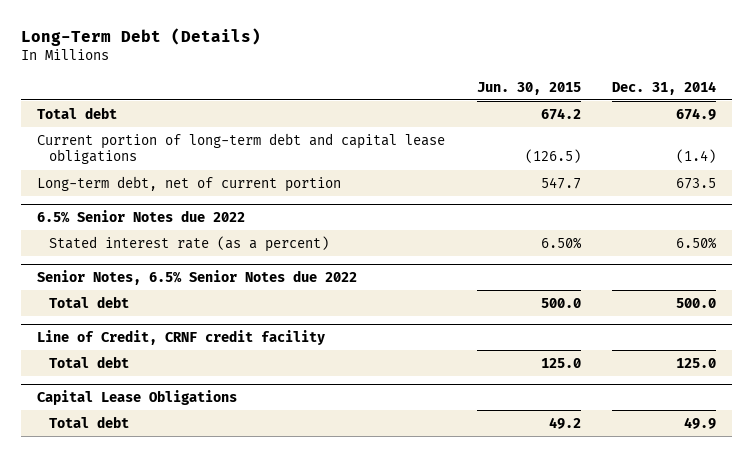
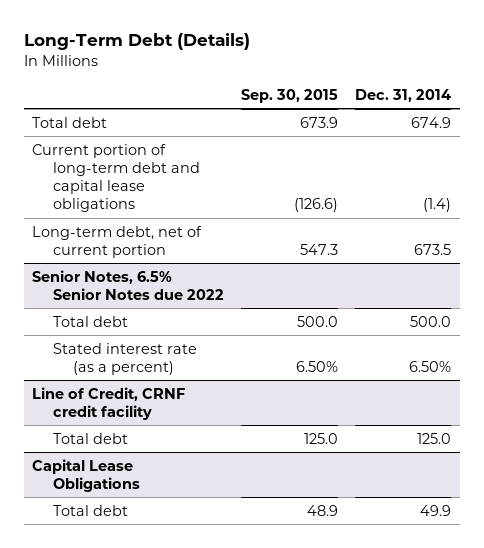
- | Jun. 30, 2015 | Dec. 31, 2014
+ | Sep. 30, 2015 | Dec. 31, 2014
- 6.5% Senior Notes due 2022
- Stated interest rate (as a percent) | 6.50% | 6.50%
@ Senior Notes, 6.5% Senior Notes due 2022
+ Stated interest rate (as a percent) | 6.50% | 6.50%

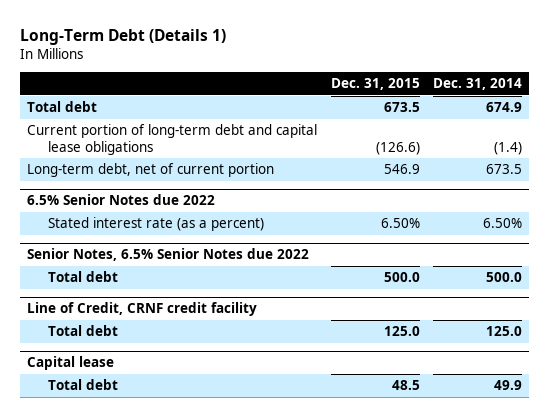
- Long-Term Debt (Details)
+ Long-Term Debt (Details 1)
- | Sep. 30, 2015 | Dec. 31, 2014
+ | Dec. 31, 2015 | Dec. 31, 2014
+ 6.5% Senior Notes due 2022
+ Stated interest rate (as a percent) | 6.50% | 6.50%
@ Senior Notes, 6.5% Senior Notes due 2022
- Stated interest rate (as a percent) | 6.50% | 6.50%
- Capital Lease Obligations
+ Capital lease

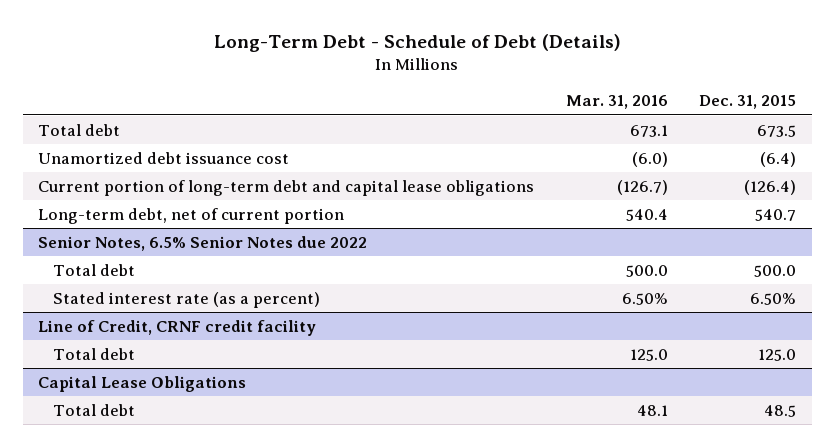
- Long-Term Debt (Details 1)
+ Long-Term Debt - Schedule of Debt (Details)
- | Dec. 31, 2015 | Dec. 31, 2014
+ | Mar. 31, 2016 | Dec. 31, 2015
- Current portion of long-term debt and capital lease obligations | (126.6) | (1.4)
- Long-term debt, net of current portion | 546.9 | 673.5
- 6.5% Senior Notes due 2022
- Stated interest rate (as a percent) | 6.50% | 6.50%
+ Unamortized debt issuance cost | (6.0) | (6.4)
+ Current portion of long-term debt and capital lease obligations | (126.7) | (126.4)
+ Long-term debt, net of current portion | 540.4 | 540.7
@ Senior Notes, 6.5% Senior Notes due 2022
+ Stated interest rate (as a percent) | 6.50% | 6.50%
- Capital lease
+ Capital Lease Obligations

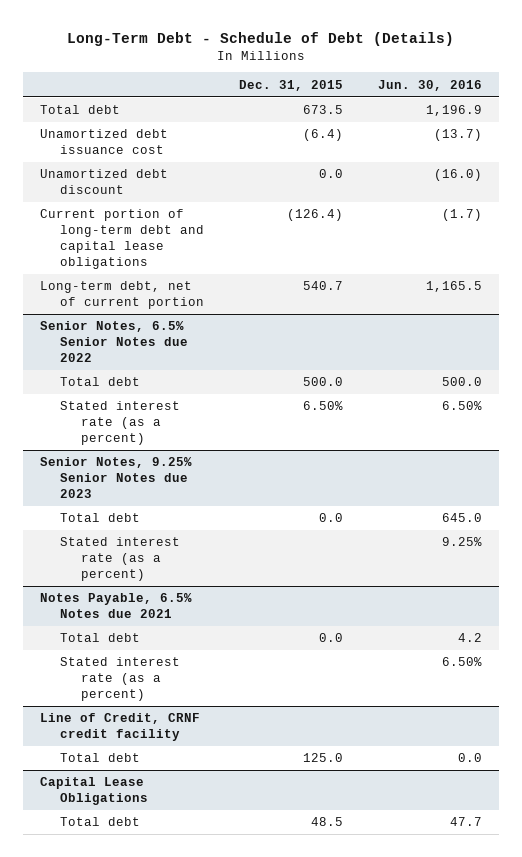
- | Mar. 31, 2016 | Dec. 31, 2015
+ | Dec. 31, 2015 | Jun. 30, 2016
+ Unamortized debt discount | 0.0 | (16.0)
+ Senior Notes, 9.25% Senior Notes due 2023
+ Total debt | 0.0 | 645.0
+ Stated interest rate (as a percent) | | 9.25%
+ Notes Payable, 6.5% Notes due 2021
+ Total debt | 0.0 | 4.2
+ Stated interest rate (as a percent) | | 6.50%

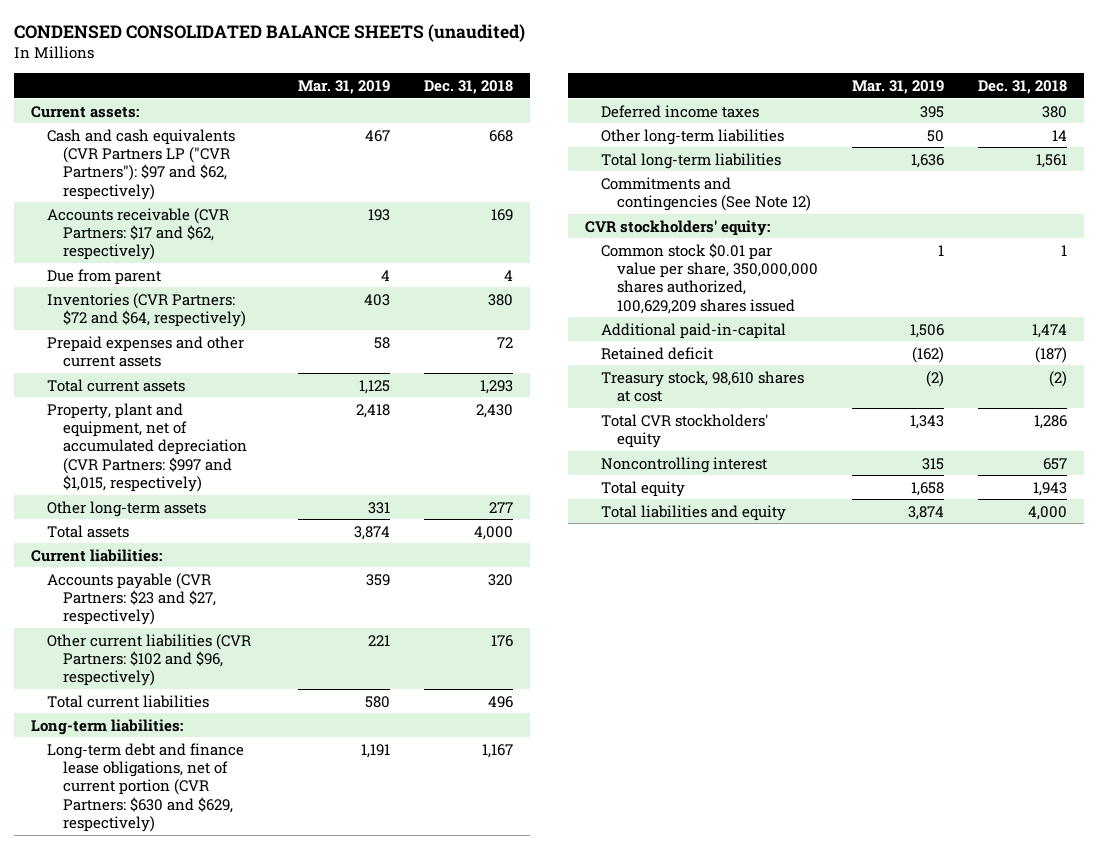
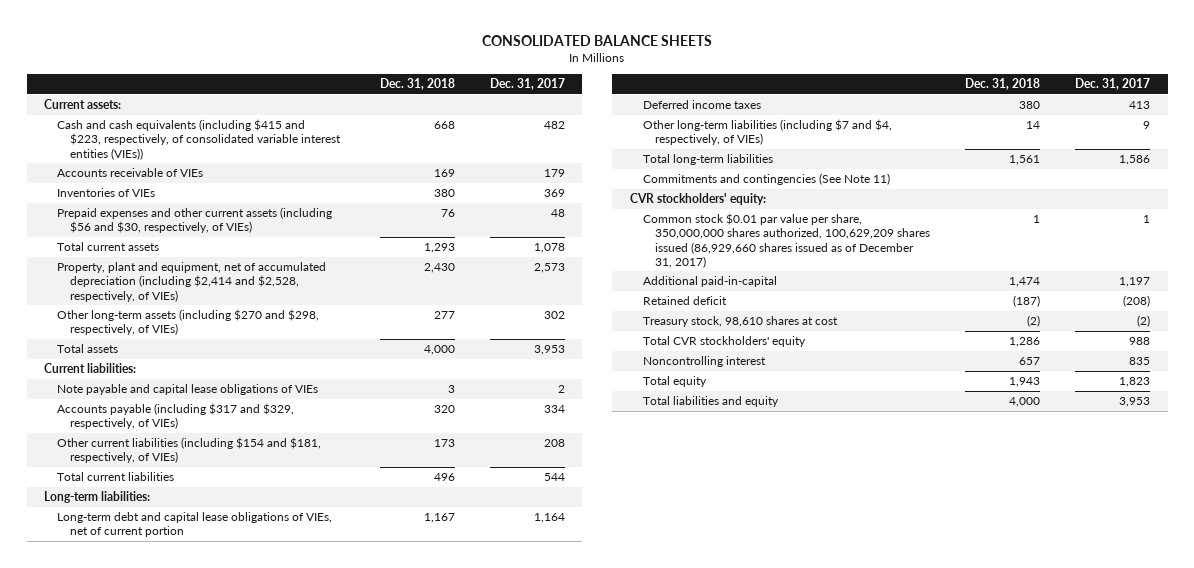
- CONDENSED CONSOLIDATED BALANCE SHEETS (unaudited)
+ CONSOLIDATED BALANCE SHEETS
- | Mar. 31, 2019 | Dec. 31, 2018
+ | Dec. 31, 2018 | Dec. 31, 2017
- Cash and cash equivalents (CVR Partners LP ("CVR Partners"): $97 and $62, respectively) | 467 | 668
- Accounts receivable (CVR Partners: $17 and $62, respectively) | 193 | 169
- Due from parent | 4 | 4
- Inventories (CVR Partners: $72 and $64, respectively) | 403 | 380
- Prepaid expenses and other current assets | 58 | 72
+ Cash and cash equivalents (including $415 and $223, respectively, of consolidated variable interest entities (VIEs)) | 668 | 482
+ Accounts receivable of VIEs | 169 | 179
+ Inventories of VIEs | 380 | 369
+ Prepaid expenses and other current assets (including $56 and $30, respectively, of VIEs) | 76 | 48
- Property, plant and equipment, net of accumulated depreciation (CVR Partners: $997 and $1,015, respectively) | 2,418 | 2,430
- Other long-term assets | 331 | 277
+ Property, plant and equipment, net of accumulated depreciation (including $2,414 and $2,528, respectively, of VIEs) | 2,430 | 2,573
+ Other long-term assets (including $270 and $298, respectively, of VIEs) | 277 | 302
- Accounts payable (CVR Partners: $23 and $27, respectively) | 359 | 320
- Other current liabilities (CVR Partners: $102 and $96, respectively) | 221 | 176
+ Note payable and capital lease obligations of VIEs | 3 | 2
+ Accounts payable (including $317 and $329, respectively, of VIEs) | 320 | 334
+ Other current liabilities (including $154 and $181, respectively, of VIEs) | 173 | 208
- Long-term debt and finance lease obligations, net of current portion (CVR Partners: $630 and $629, respectively) | 1,191 | 1,167
+ Long-term debt and capital lease obligations of VIEs, net of current portion | 1,167 | 1,164
- Other long-term liabilities | 50 | 14
+ Other long-term liabilities (including $7 and $4, respectively, of VIEs) | 14 | 9
- Commitments and contingencies (See Note 12)
+ Commitments and contingencies (See Note 11)
- Common stock $0.01 par value per share, 350,000,000 shares authorized, 100,629,209 shares issued | 1 | 1
+ Common stock $0.01 par value per share, 350,000,000 shares authorized, 100,629,209 shares issued (86,929,660 shares issued as of December 31, 2017) | 1 | 1

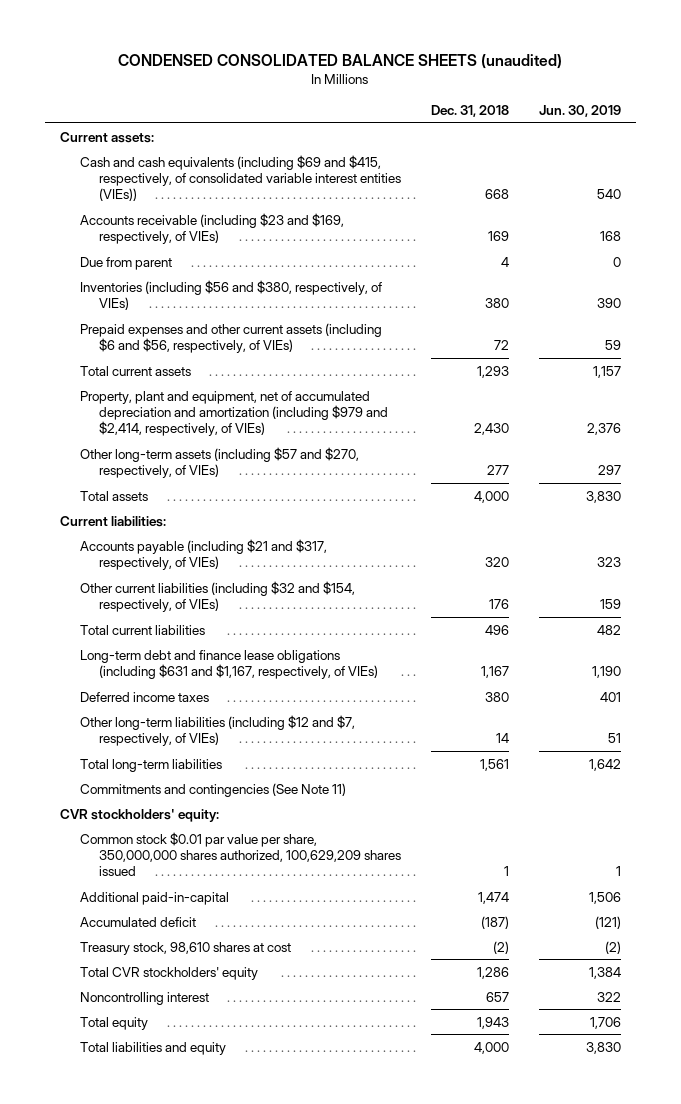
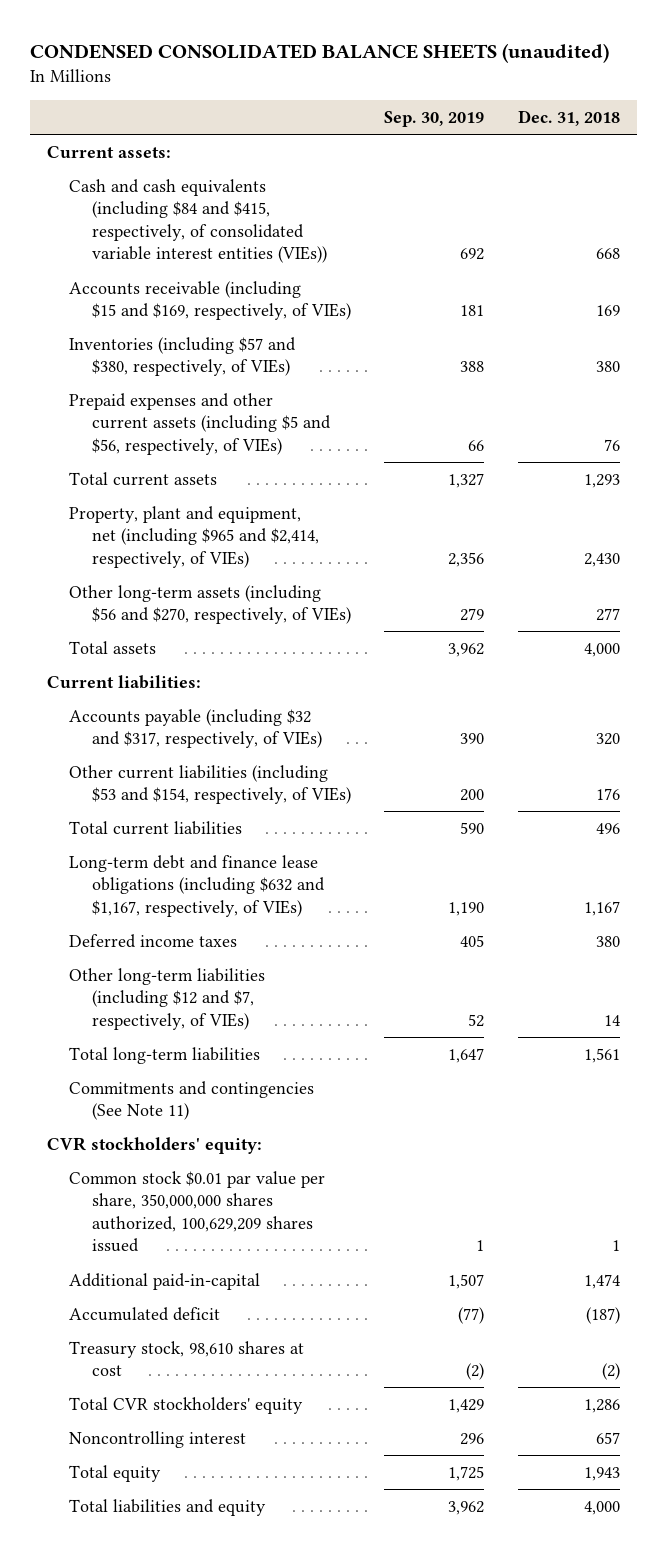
- | Dec. 31, 2018 | Jun. 30, 2019
+ | Sep. 30, 2019 | Dec. 31, 2018
- Cash and cash equivalents (including $69 and $415, respectively, of consolidated variable interest entities (VIEs)) | 668 | 540
- Accounts receivable (including $23 and $169, respectively, of VIEs) | 169 | 168
- Due from parent | 4 | 0
- Inventories (including $56 and $380, respectively, of VIEs) | 380 | 390
- Prepaid expenses and other current assets (including $6 and $56, respectively, of VIEs) | 72 | 59
+ Cash and cash equivalents (including $84 and $415, respectively, of consolidated variable interest entities (VIEs)) | 692 | 668
+ Accounts receivable (including $15 and $169, respectively, of VIEs) | 181 | 169
+ Inventories (including $57 and $380, respectively, of VIEs) | 388 | 380
+ Prepaid expenses and other current assets (including $5 and $56, respectively, of VIEs) | 66 | 76
- Property, plant and equipment, net of accumulated depreciation and amortization (including $979 and $2,414, respectively, of VIEs) | 2,430 | 2,376
- Other long-term assets (including $57 and $270, respectively, of VIEs) | 277 | 297
+ Property, plant and equipment, net (including $965 and $2,414, respectively, of VIEs) | 2,356 | 2,430
+ Other long-term assets (including $56 and $270, respectively, of VIEs) | 279 | 277
- Accounts payable (including $21 and $317, respectively, of VIEs) | 320 | 323
- Other current liabilities (including $32 and $154, respectively, of VIEs) | 176 | 159
+ Accounts payable (including $32 and $317, respectively, of VIEs) | 390 | 320
+ Other current liabilities (including $53 and $154, respectively, of VIEs) | 200 | 176
- Long-term debt and finance lease obligations (including $631 and $1,167, respectively, of VIEs) | 1,167 | 1,190
+ Long-term debt and finance lease obligations (including $632 and $1,167, respectively, of VIEs) | 1,190 | 1,167

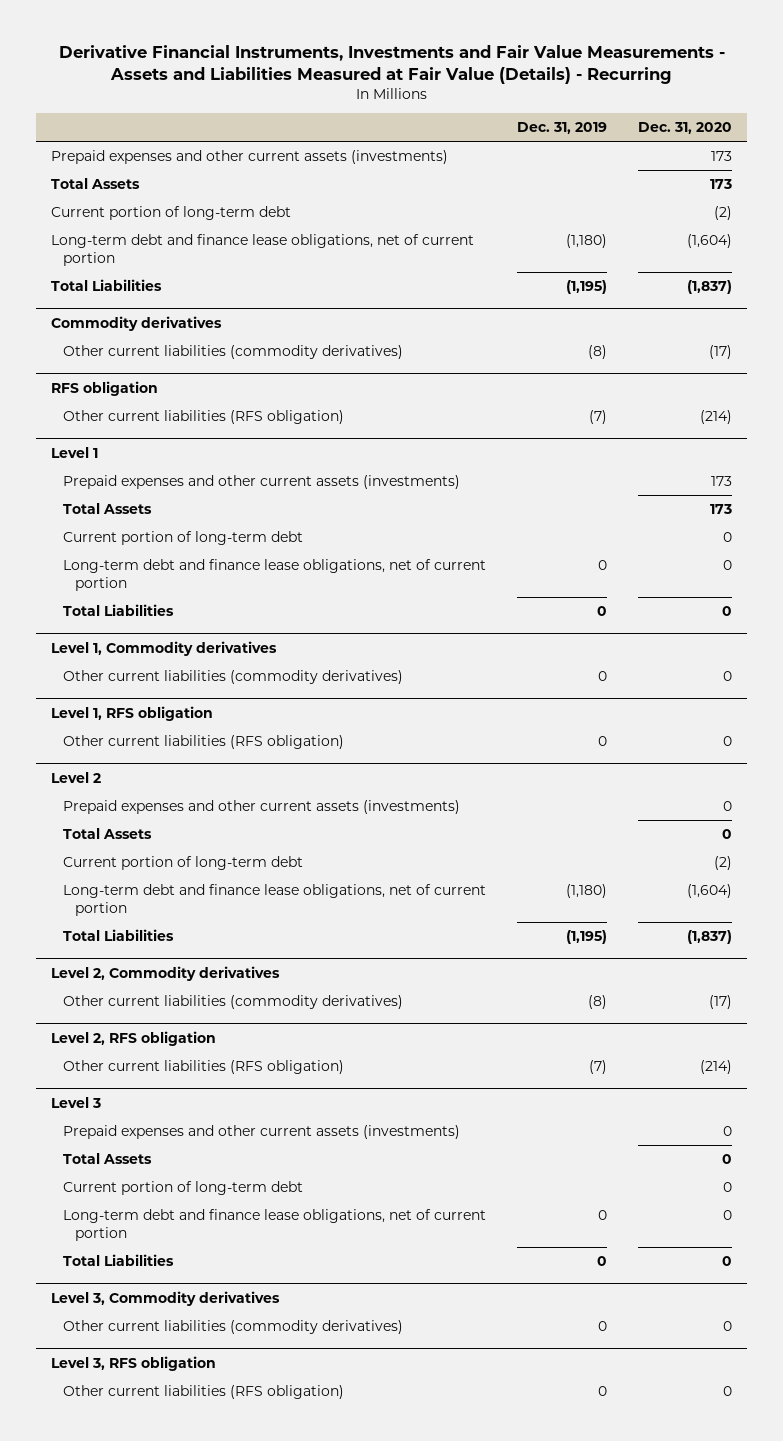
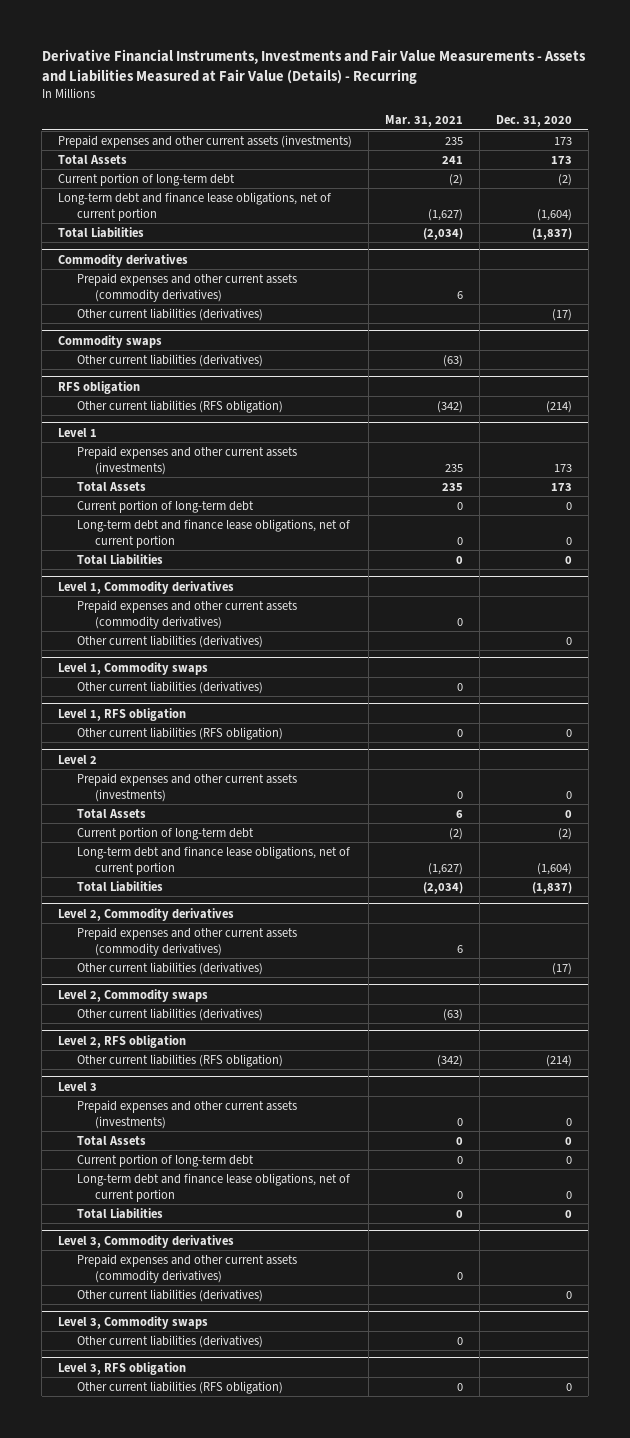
- | Dec. 31, 2019 | Dec. 31, 2020
+ | Mar. 31, 2021 | Dec. 31, 2020
@ Commodity derivatives
- Other current liabilities (commodity derivatives) | (8) | (17)
+ Prepaid expenses and other current assets (commodity derivatives) | 6 |
+ Other current liabilities (derivatives) | | (17)
+ Commodity swaps
+ Other current liabilities (derivatives) | (63) |
@ Level 1, Commodity derivatives
- Other current liabilities (commodity derivatives) | 0 | 0
+ Prepaid expenses and other current assets (commodity derivatives) | 0 |
+ Other current liabilities (derivatives) | | 0
+ Level 1, Commodity swaps
+ Other current liabilities (derivatives) | 0 |
@ Level 2, Commodity derivatives
- Other current liabilities (commodity derivatives) | (8) | (17)
+ Prepaid expenses and other current assets (commodity derivatives) | 6 |
+ Other current liabilities (derivatives) | | (17)
+ Level 2, Commodity swaps
+ Other current liabilities (derivatives) | (63) |
@ Level 3, Commodity derivatives
- Other current liabilities (commodity derivatives) | 0 | 0
+ Prepaid expenses and other current assets (commodity derivatives) | 0 |
+ Other current liabilities (derivatives) | | 0
+ Level 3, Commodity swaps
+ Other current liabilities (derivatives) | 0 |

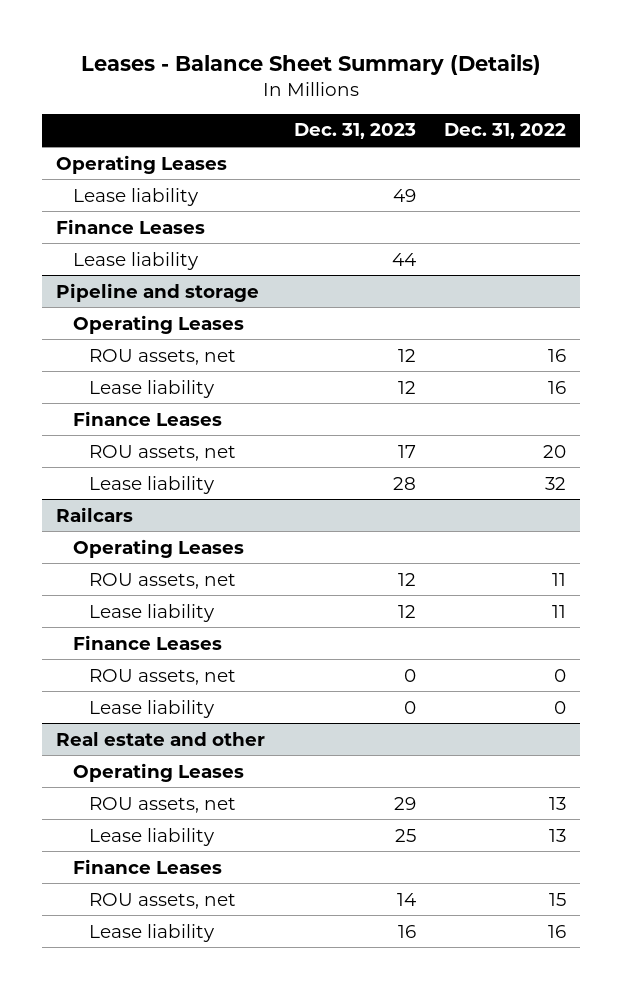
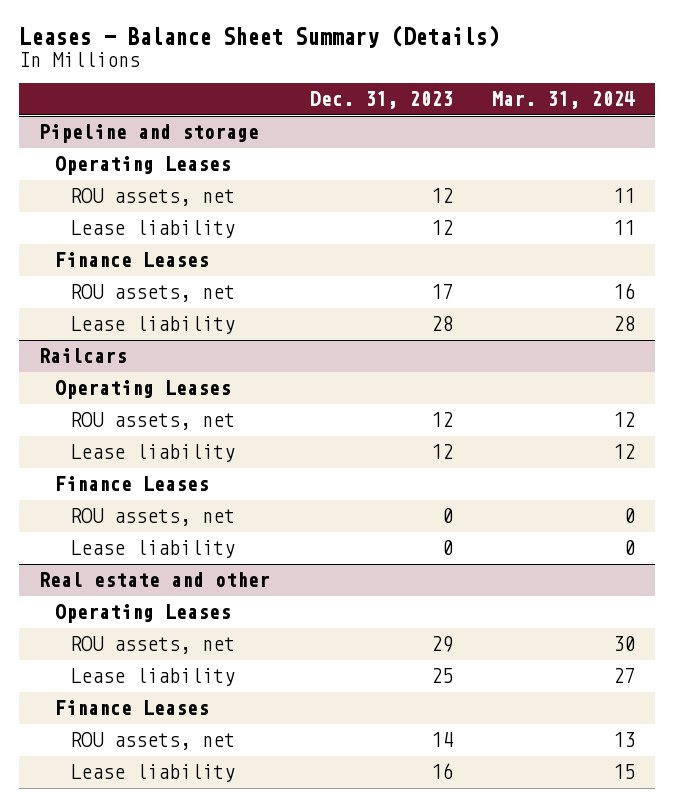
- | Dec. 31, 2023 | Dec. 31, 2022
+ | Dec. 31, 2023 | Mar. 31, 2024
- Operating Leases
- Lease liability | 49 |
- Finance Leases
- Lease liability | 44 |

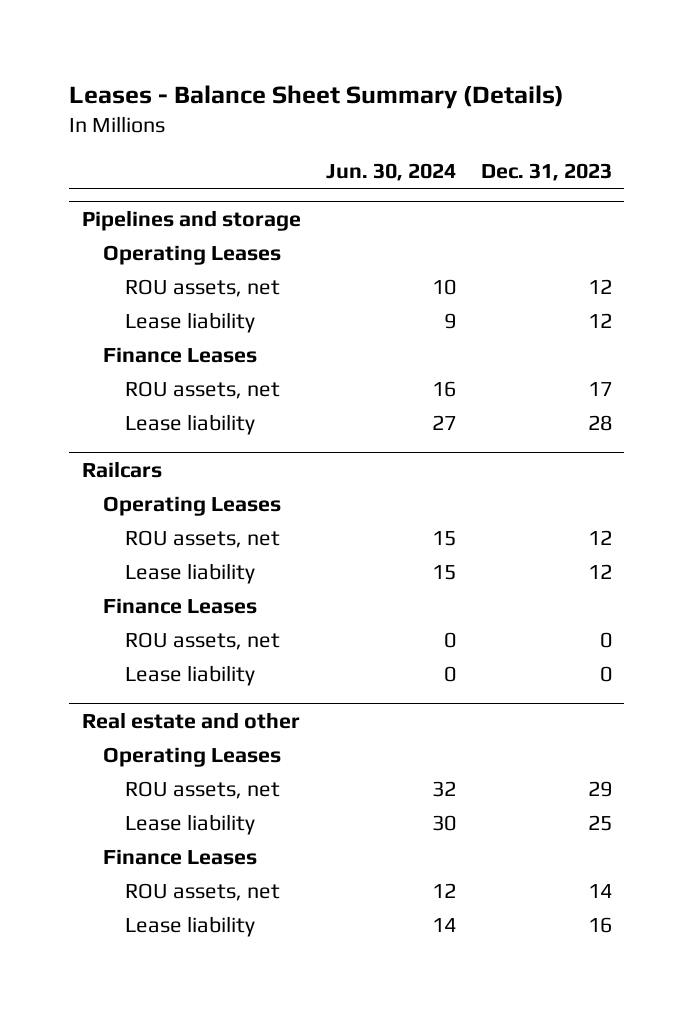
- | Dec. 31, 2023 | Mar. 31, 2024
+ | Jun. 30, 2024 | Dec. 31, 2023
- Pipeline and storage
+ Pipelines and storage

